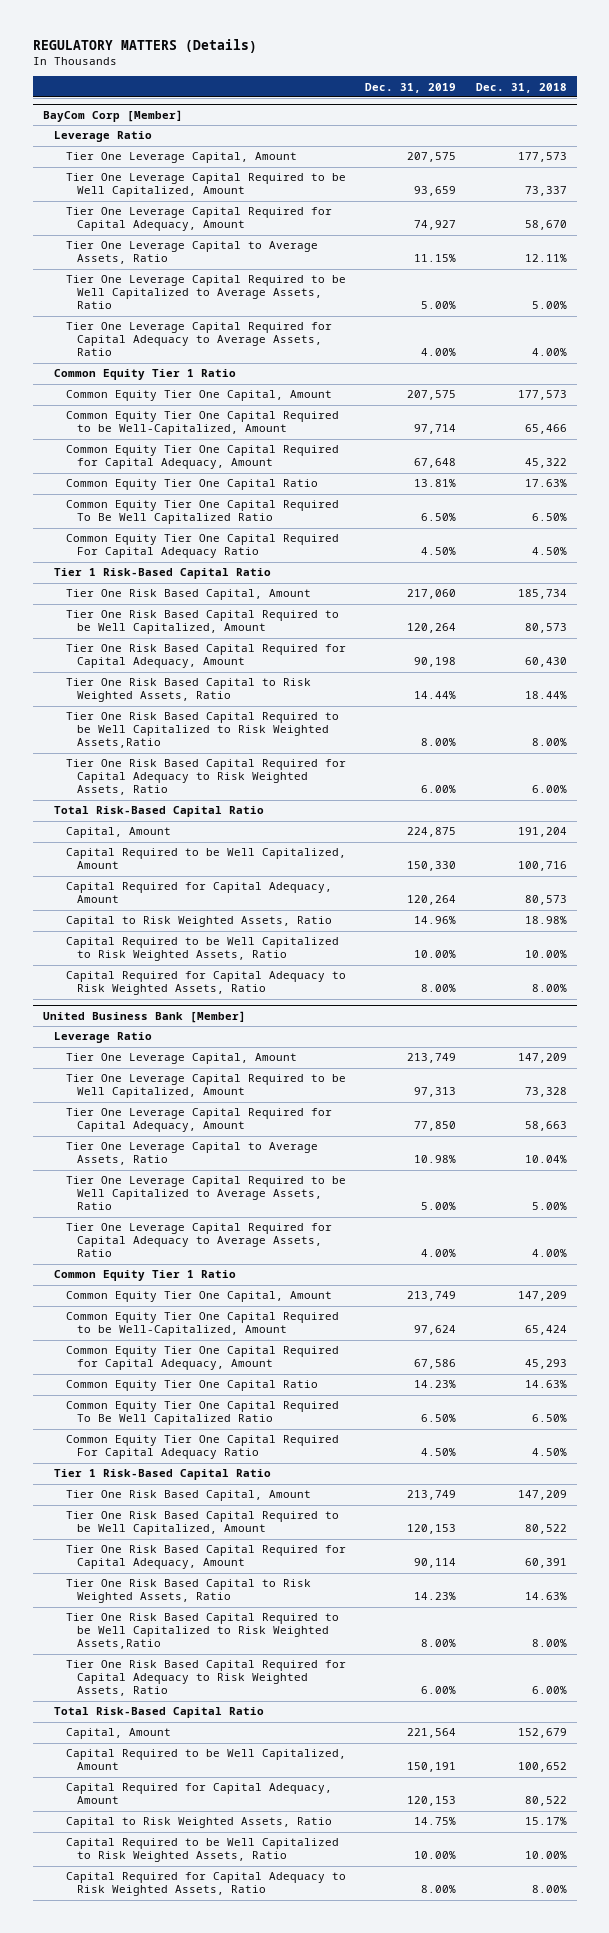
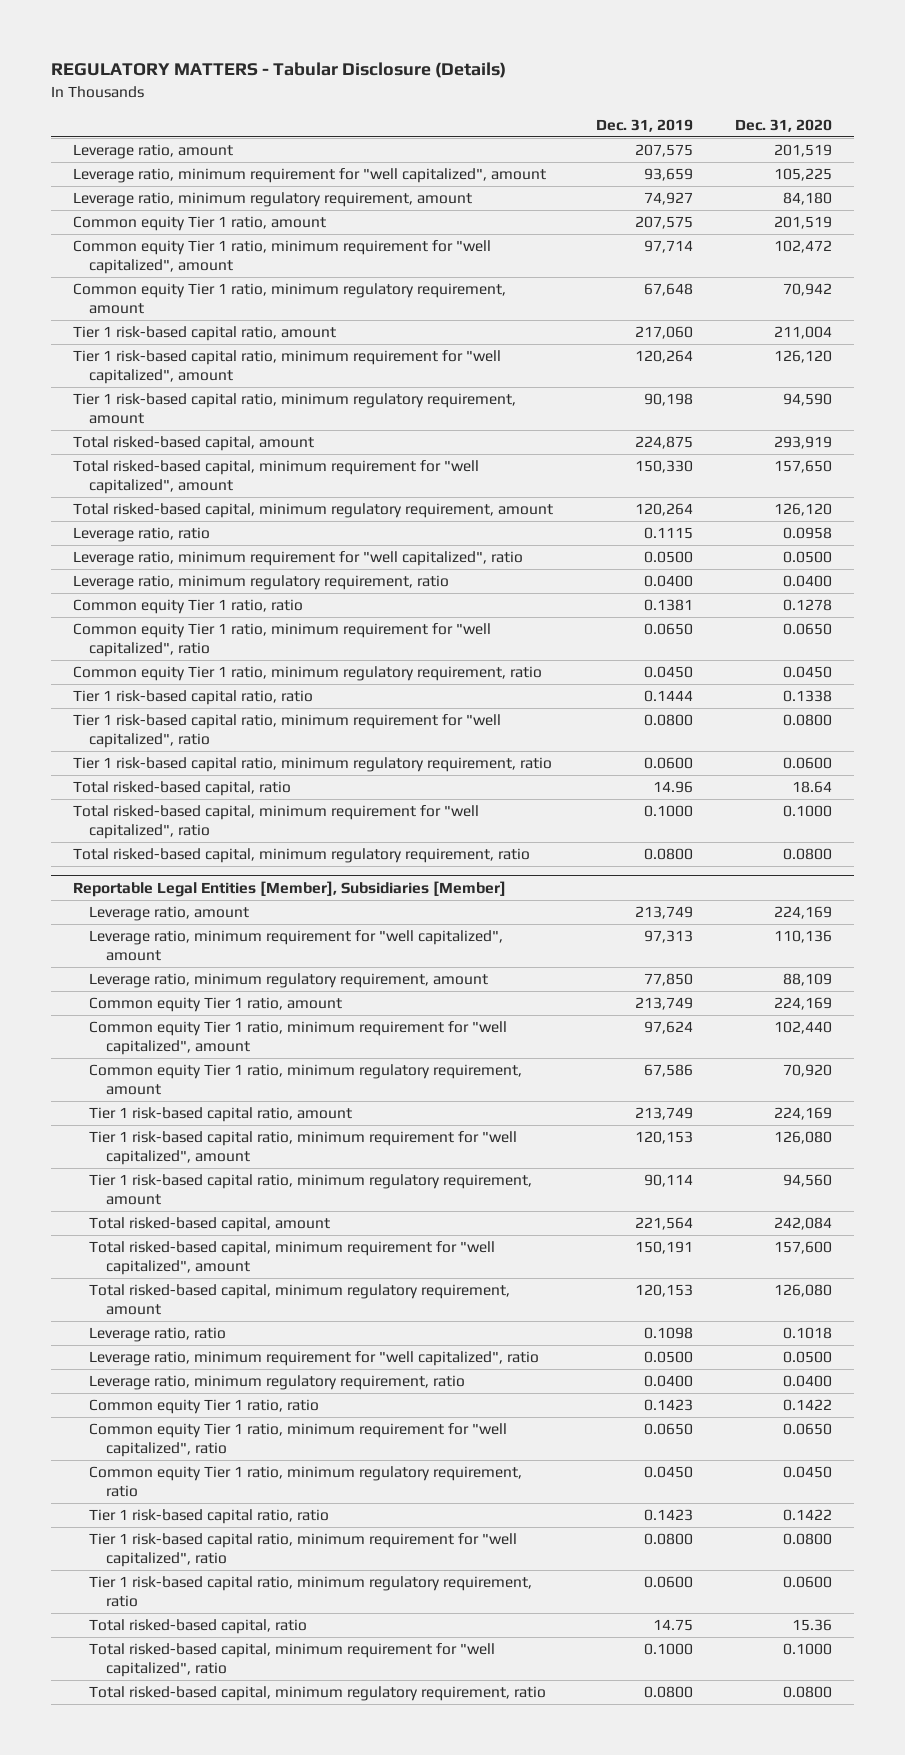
- REGULATORY MATTERS (Details)
+ REGULATORY MATTERS - Tabular Disclosure (Details)
- | Dec. 31, 2019 | Dec. 31, 2018
+ | Dec. 31, 2019 | Dec. 31, 2020
- BayCom Corp [Member]
- Leverage Ratio
- Tier One Leverage Capital, Amount | 207,575 | 177,573
- Tier One Leverage Capital Required to be Well Capitalized, Amount | 93,659 | 73,337
- Tier One Leverage Capital Required for Capital Adequacy, Amount | 74,927 | 58,670
- Tier One Leverage Capital to Average Assets, Ratio | 11.15% | 12.11%
- Tier One Leverage Capital Required to be Well Capitalized to Average Assets, Ratio | 5.00% | 5.00%
- Tier One Leverage Capital Required for Capital Adequacy to Average Assets, Ratio | 4.00% | 4.00%
- Common Equity Tier 1 Ratio
- Common Equity Tier One Capital, Amount | 207,575 | 177,573
- Common Equity Tier One Capital Required to be Well-Capitalized, Amount | 97,714 | 65,466
- Common Equity Tier One Capital Required for Capital Adequacy, Amount | 67,648 | 45,322
- Common Equity Tier One Capital Ratio | 13.81% | 17.63%
- Common Equity Tier One Capital Required To Be Well Capitalized Ratio | 6.50% | 6.50%
- Common Equity Tier One Capital Required For Capital Adequacy Ratio | 4.50% | 4.50%
- Tier 1 Risk-Based Capital Ratio
- Tier One Risk Based Capital, Amount | 217,060 | 185,734
- Tier One Risk Based Capital Required to be Well Capitalized, Amount | 120,264 | 80,573
- Tier One Risk Based Capital Required for Capital Adequacy, Amount | 90,198 | 60,430
- Tier One Risk Based Capital to Risk Weighted Assets, Ratio | 14.44% | 18.44%
- Tier One Risk Based Capital Required to be Well Capitalized to Risk Weighted Assets,Ratio | 8.00% | 8.00%
- Tier One Risk Based Capital Required for Capital Adequacy to Risk Weighted Assets, Ratio | 6.00% | 6.00%
- Total Risk-Based Capital Ratio
- Capital, Amount | 224,875 | 191,204
- Capital Required to be Well Capitalized, Amount | 150,330 | 100,716
- Capital Required for Capital Adequacy, Amount | 120,264 | 80,573
- Capital to Risk Weighted Assets, Ratio | 14.96% | 18.98%
- Capital Required to be Well Capitalized to Risk Weighted Assets, Ratio | 10.00% | 10.00%
- Capital Required for Capital Adequacy to Risk Weighted Assets, Ratio | 8.00% | 8.00%
- United Business Bank [Member]
- Leverage Ratio
- Tier One Leverage Capital, Amount | 213,749 | 147,209
- Tier One Leverage Capital Required to be Well Capitalized, Amount | 97,313 | 73,328
- Tier One Leverage Capital Required for Capital Adequacy, Amount | 77,850 | 58,663
- Tier One Leverage Capital to Average Assets, Ratio | 10.98% | 10.04%
- Tier One Leverage Capital Required to be Well Capitalized to Average Assets, Ratio | 5.00% | 5.00%
- Tier One Leverage Capital Required for Capital Adequacy to Average Assets, Ratio | 4.00% | 4.00%
- Common Equity Tier 1 Ratio
- Common Equity Tier One Capital, Amount | 213,749 | 147,209
- Common Equity Tier One Capital Required to be Well-Capitalized, Amount | 97,624 | 65,424
- Common Equity Tier One Capital Required for Capital Adequacy, Amount | 67,586 | 45,293
- Common Equity Tier One Capital Ratio | 14.23% | 14.63%
- Common Equity Tier One Capital Required To Be Well Capitalized Ratio | 6.50% | 6.50%
- Common Equity Tier One Capital Required For Capital Adequacy Ratio | 4.50% | 4.50%
- Tier 1 Risk-Based Capital Ratio
- Tier One Risk Based Capital, Amount | 213,749 | 147,209
- Tier One Risk Based Capital Required to be Well Capitalized, Amount | 120,153 | 80,522
- Tier One Risk Based Capital Required for Capital Adequacy, Amount | 90,114 | 60,391
- Tier One Risk Based Capital to Risk Weighted Assets, Ratio | 14.23% | 14.63%
- Tier One Risk Based Capital Required to be Well Capitalized to Risk Weighted Assets,Ratio | 8.00% | 8.00%
- Tier One Risk Based Capital Required for Capital Adequacy to Risk Weighted Assets, Ratio | 6.00% | 6.00%
- Total Risk-Based Capital Ratio
- Capital, Amount | 221,564 | 152,679
- Capital Required to be Well Capitalized, Amount | 150,191 | 100,652
- Capital Required for Capital Adequacy, Amount | 120,153 | 80,522
- Capital to Risk Weighted Assets, Ratio | 14.75% | 15.17%
- Capital Required to be Well Capitalized to Risk Weighted Assets, Ratio | 10.00% | 10.00%
- Capital Required for Capital Adequacy to Risk Weighted Assets, Ratio | 8.00% | 8.00%
+ Leverage ratio, amount | 207,575 | 201,519
+ Leverage ratio, minimum requirement for "well capitalized", amount | 93,659 | 105,225
+ Leverage ratio, minimum regulatory requirement, amount | 74,927 | 84,180
+ Common equity Tier 1 ratio, amount | 207,575 | 201,519
+ Common equity Tier 1 ratio, minimum requirement for "well capitalized", amount | 97,714 | 102,472
+ Common equity Tier 1 ratio, minimum regulatory requirement, amount | 67,648 | 70,942
+ Tier 1 risk-based capital ratio, amount | 217,060 | 211,004
+ Tier 1 risk-based capital ratio, minimum requirement for "well capitalized", amount | 120,264 | 126,120
+ Tier 1 risk-based capital ratio, minimum regulatory requirement, amount | 90,198 | 94,590
+ Total risked-based capital, amount | 224,875 | 293,919
+ Total risked-based capital, minimum requirement for "well capitalized", amount | 150,330 | 157,650
+ Total risked-based capital, minimum regulatory requirement, amount | 120,264 | 126,120
+ Leverage ratio, ratio | 0.1115 | 0.0958
+ Leverage ratio, minimum requirement for "well capitalized", ratio | 0.0500 | 0.0500
+ Leverage ratio, minimum regulatory requirement, ratio | 0.0400 | 0.0400
+ Common equity Tier 1 ratio, ratio | 0.1381 | 0.1278
+ Common equity Tier 1 ratio, minimum requirement for "well capitalized", ratio | 0.0650 | 0.0650
+ Common equity Tier 1 ratio, minimum regulatory requirement, ratio | 0.0450 | 0.0450
+ Tier 1 risk-based capital ratio, ratio | 0.1444 | 0.1338
+ Tier 1 risk-based capital ratio, minimum requirement for "well capitalized", ratio | 0.0800 | 0.0800
+ Tier 1 risk-based capital ratio, minimum regulatory requirement, ratio | 0.0600 | 0.0600
+ Total risked-based capital, ratio | 14.96 | 18.64
+ Total risked-based capital, minimum requirement for "well capitalized", ratio | 0.1000 | 0.1000
+ Total risked-based capital, minimum regulatory requirement, ratio | 0.0800 | 0.0800
+ Reportable Legal Entities [Member], Subsidiaries [Member]
+ Leverage ratio, amount | 213,749 | 224,169
+ Leverage ratio, minimum requirement for "well capitalized", amount | 97,313 | 110,136
+ Leverage ratio, minimum regulatory requirement, amount | 77,850 | 88,109
+ Common equity Tier 1 ratio, amount | 213,749 | 224,169
+ Common equity Tier 1 ratio, minimum requirement for "well capitalized", amount | 97,624 | 102,440
+ Common equity Tier 1 ratio, minimum regulatory requirement, amount | 67,586 | 70,920
+ Tier 1 risk-based capital ratio, amount | 213,749 | 224,169
+ Tier 1 risk-based capital ratio, minimum requirement for "well capitalized", amount | 120,153 | 126,080
+ Tier 1 risk-based capital ratio, minimum regulatory requirement, amount | 90,114 | 94,560
+ Total risked-based capital, amount | 221,564 | 242,084
+ Total risked-based capital, minimum requirement for "well capitalized", amount | 150,191 | 157,600
+ Total risked-based capital, minimum regulatory requirement, amount | 120,153 | 126,080
+ Leverage ratio, ratio | 0.1098 | 0.1018
+ Leverage ratio, minimum requirement for "well capitalized", ratio | 0.0500 | 0.0500
+ Leverage ratio, minimum regulatory requirement, ratio | 0.0400 | 0.0400
+ Common equity Tier 1 ratio, ratio | 0.1423 | 0.1422
+ Common equity Tier 1 ratio, minimum requirement for "well capitalized", ratio | 0.0650 | 0.0650
+ Common equity Tier 1 ratio, minimum regulatory requirement, ratio | 0.0450 | 0.0450
+ Tier 1 risk-based capital ratio, ratio | 0.1423 | 0.1422
+ Tier 1 risk-based capital ratio, minimum requirement for "well capitalized", ratio | 0.0800 | 0.0800
+ Tier 1 risk-based capital ratio, minimum regulatory requirement, ratio | 0.0600 | 0.0600
+ Total risked-based capital, ratio | 14.75 | 15.36
+ Total risked-based capital, minimum requirement for "well capitalized", ratio | 0.1000 | 0.1000
+ Total risked-based capital, minimum regulatory requirement, ratio | 0.0800 | 0.0800

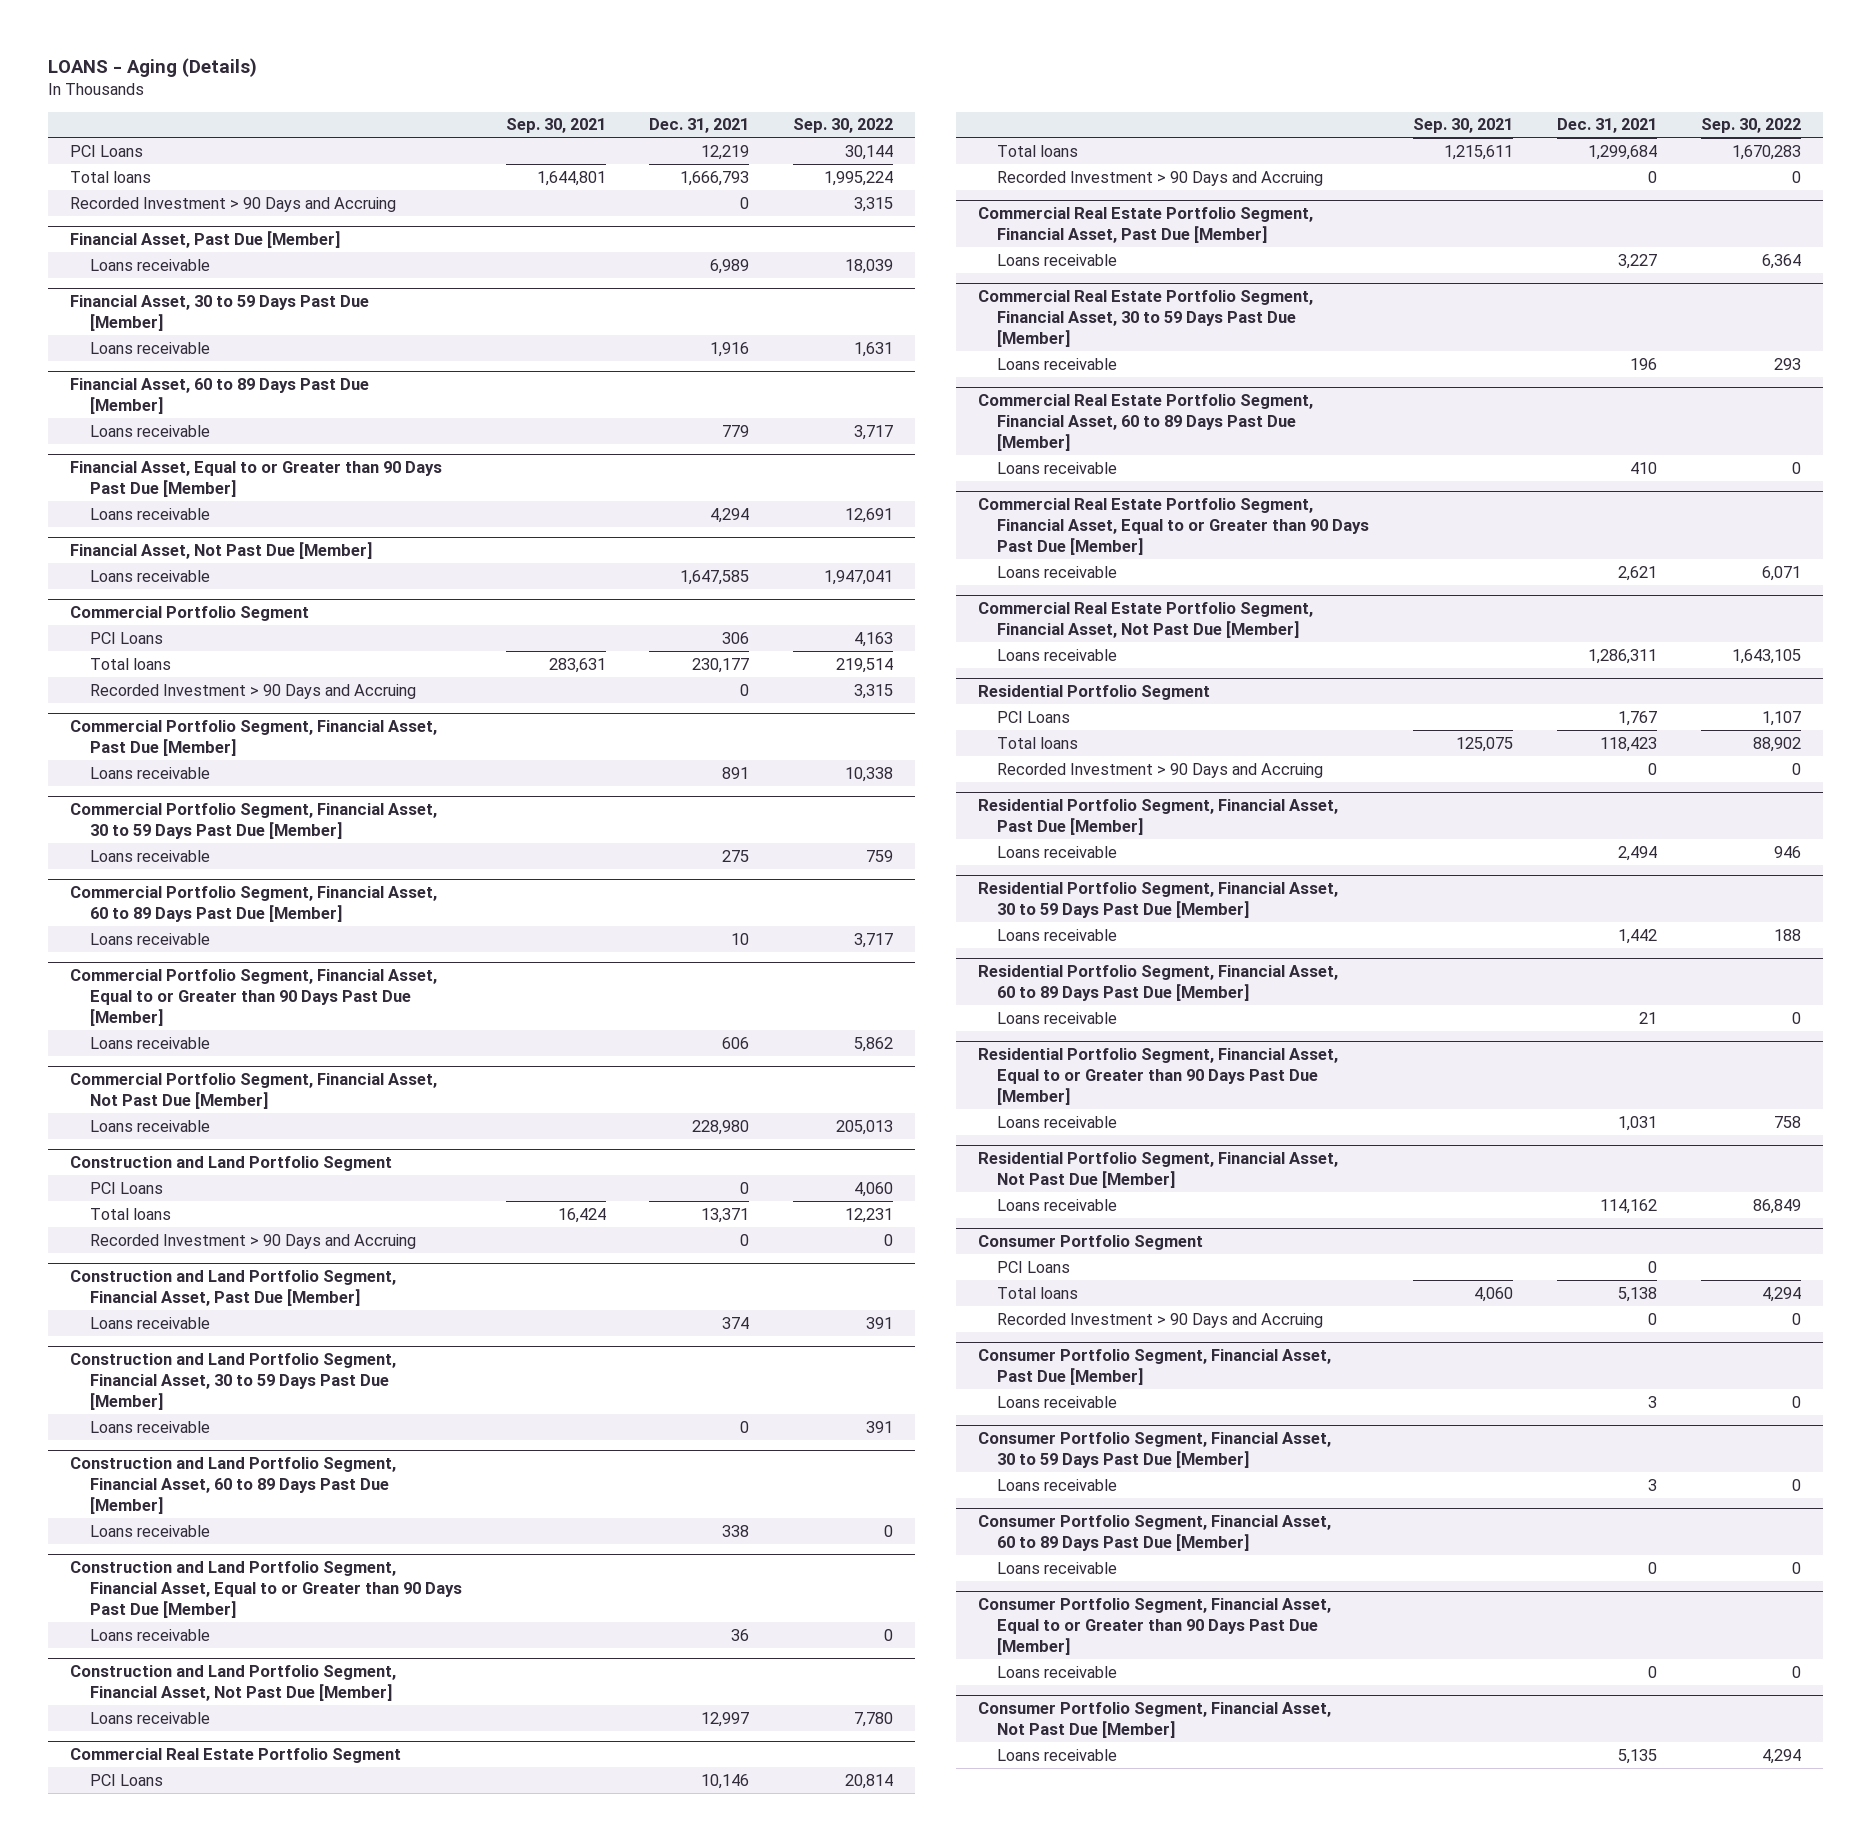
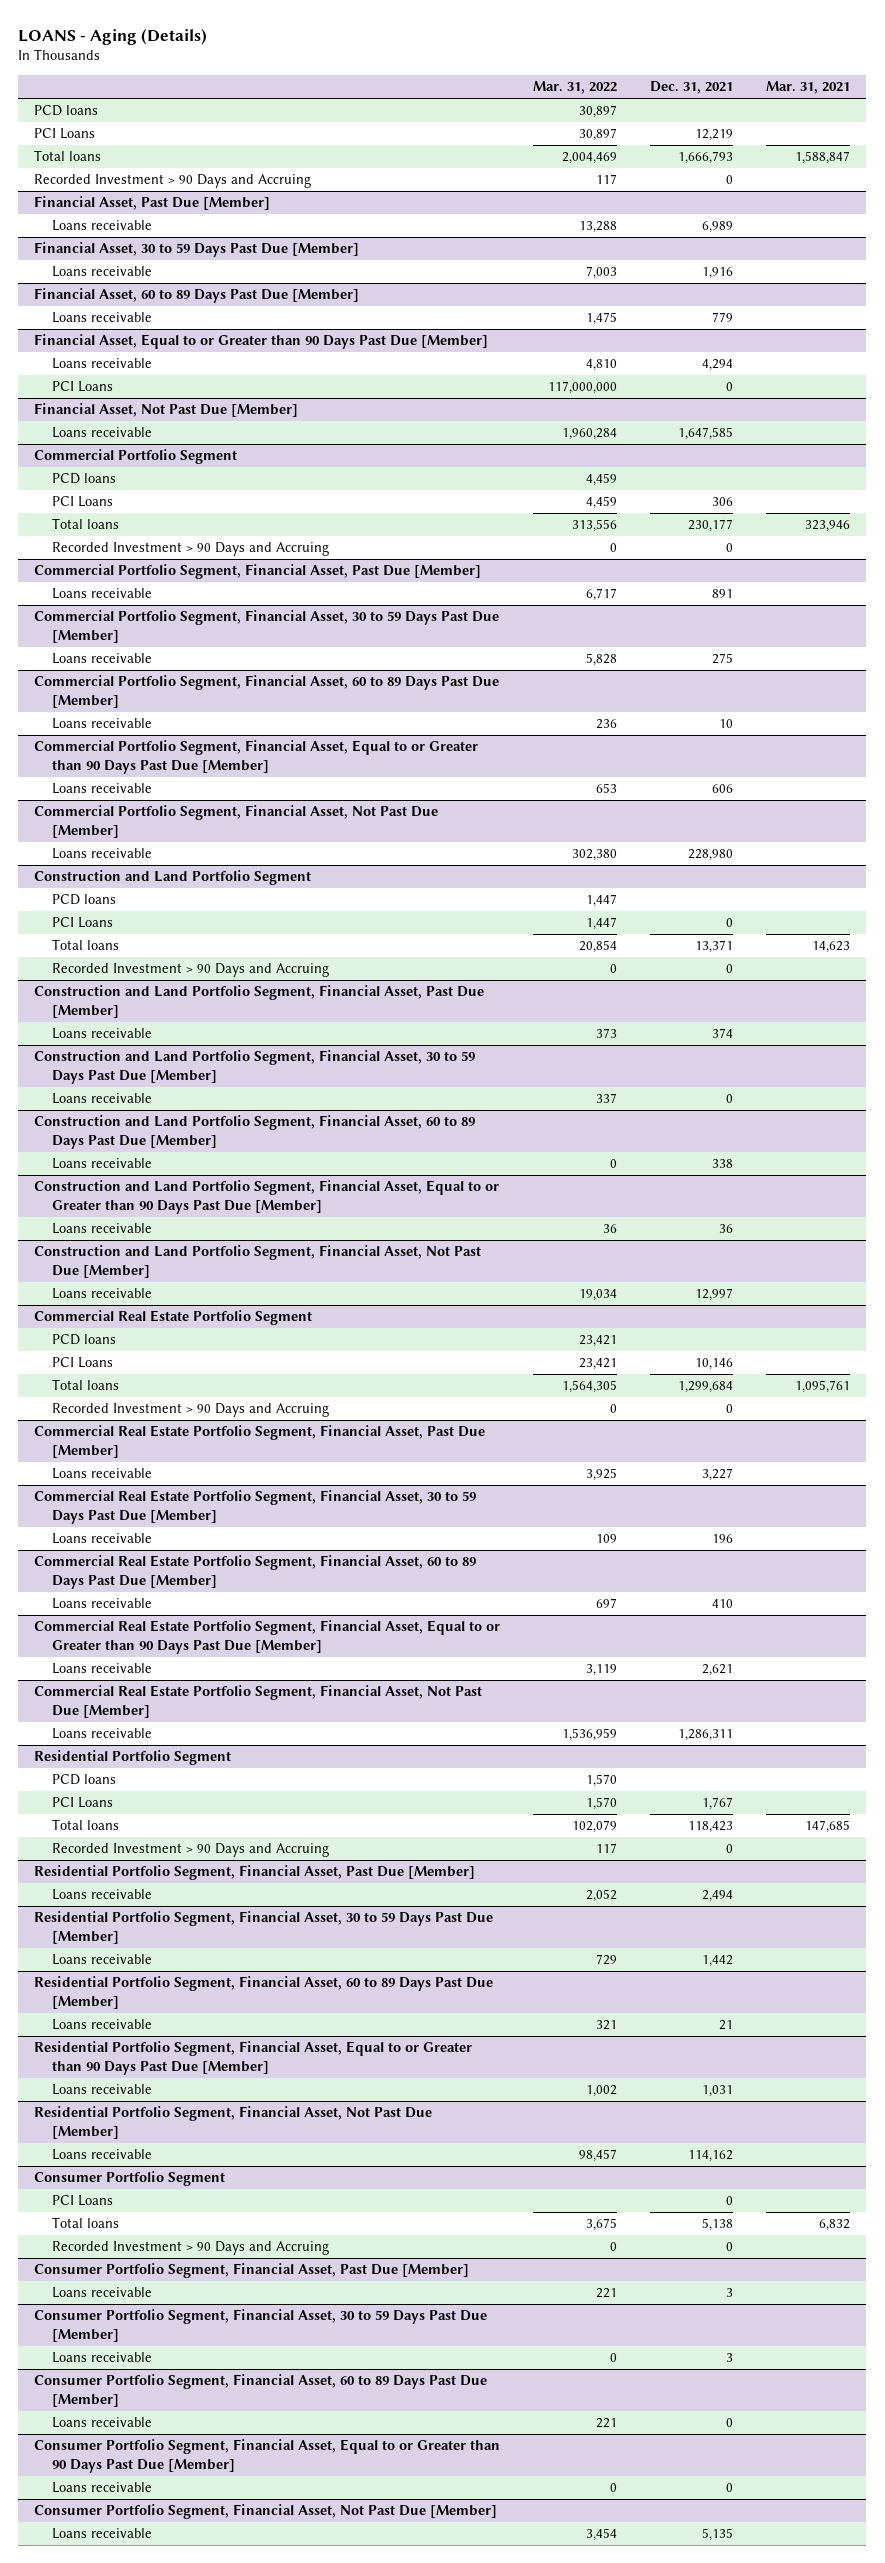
- | Sep. 30, 2021 | Dec. 31, 2021 | Sep. 30, 2022
+ | Mar. 31, 2022 | Dec. 31, 2021 | Mar. 31, 2021
+ PCD loans | 30,897 | |
@ Financial Asset, Equal to or Greater than 90 Days Past Due [Member]
+ PCI Loans | 117,000,000 | 0 |
@ Commercial Portfolio Segment
+ PCD loans | 4,459 | |
@ Construction and Land Portfolio Segment
+ PCD loans | 1,447 | |
@ Commercial Real Estate Portfolio Segment
+ PCD loans | 23,421 | |
@ Residential Portfolio Segment
+ PCD loans | 1,570 | |

